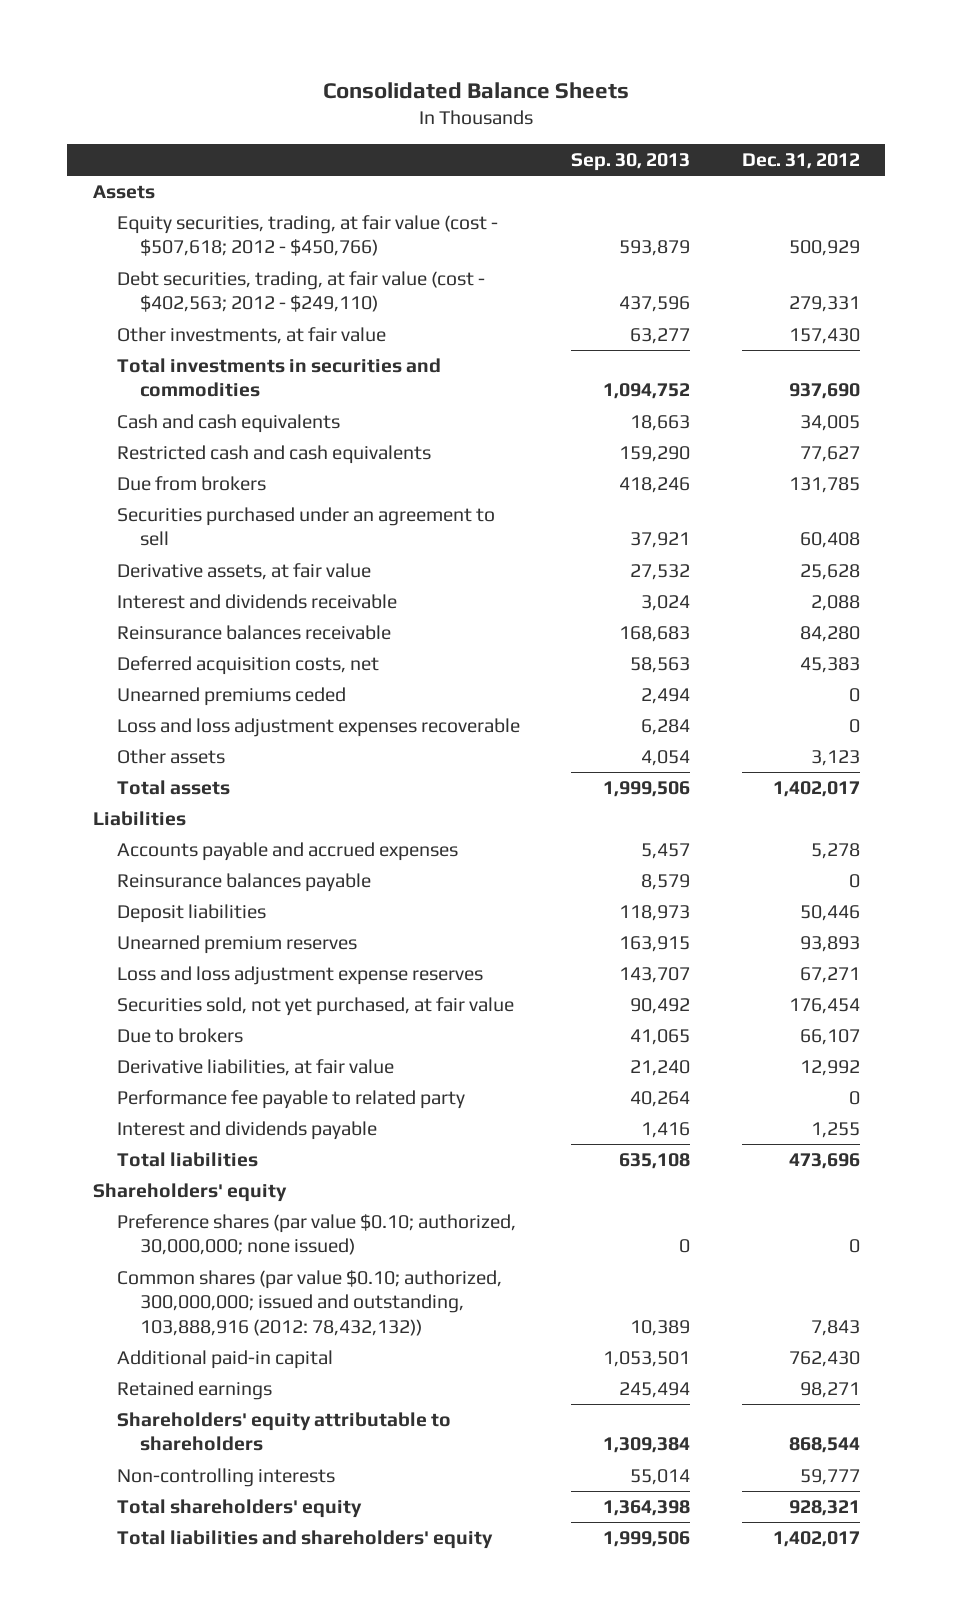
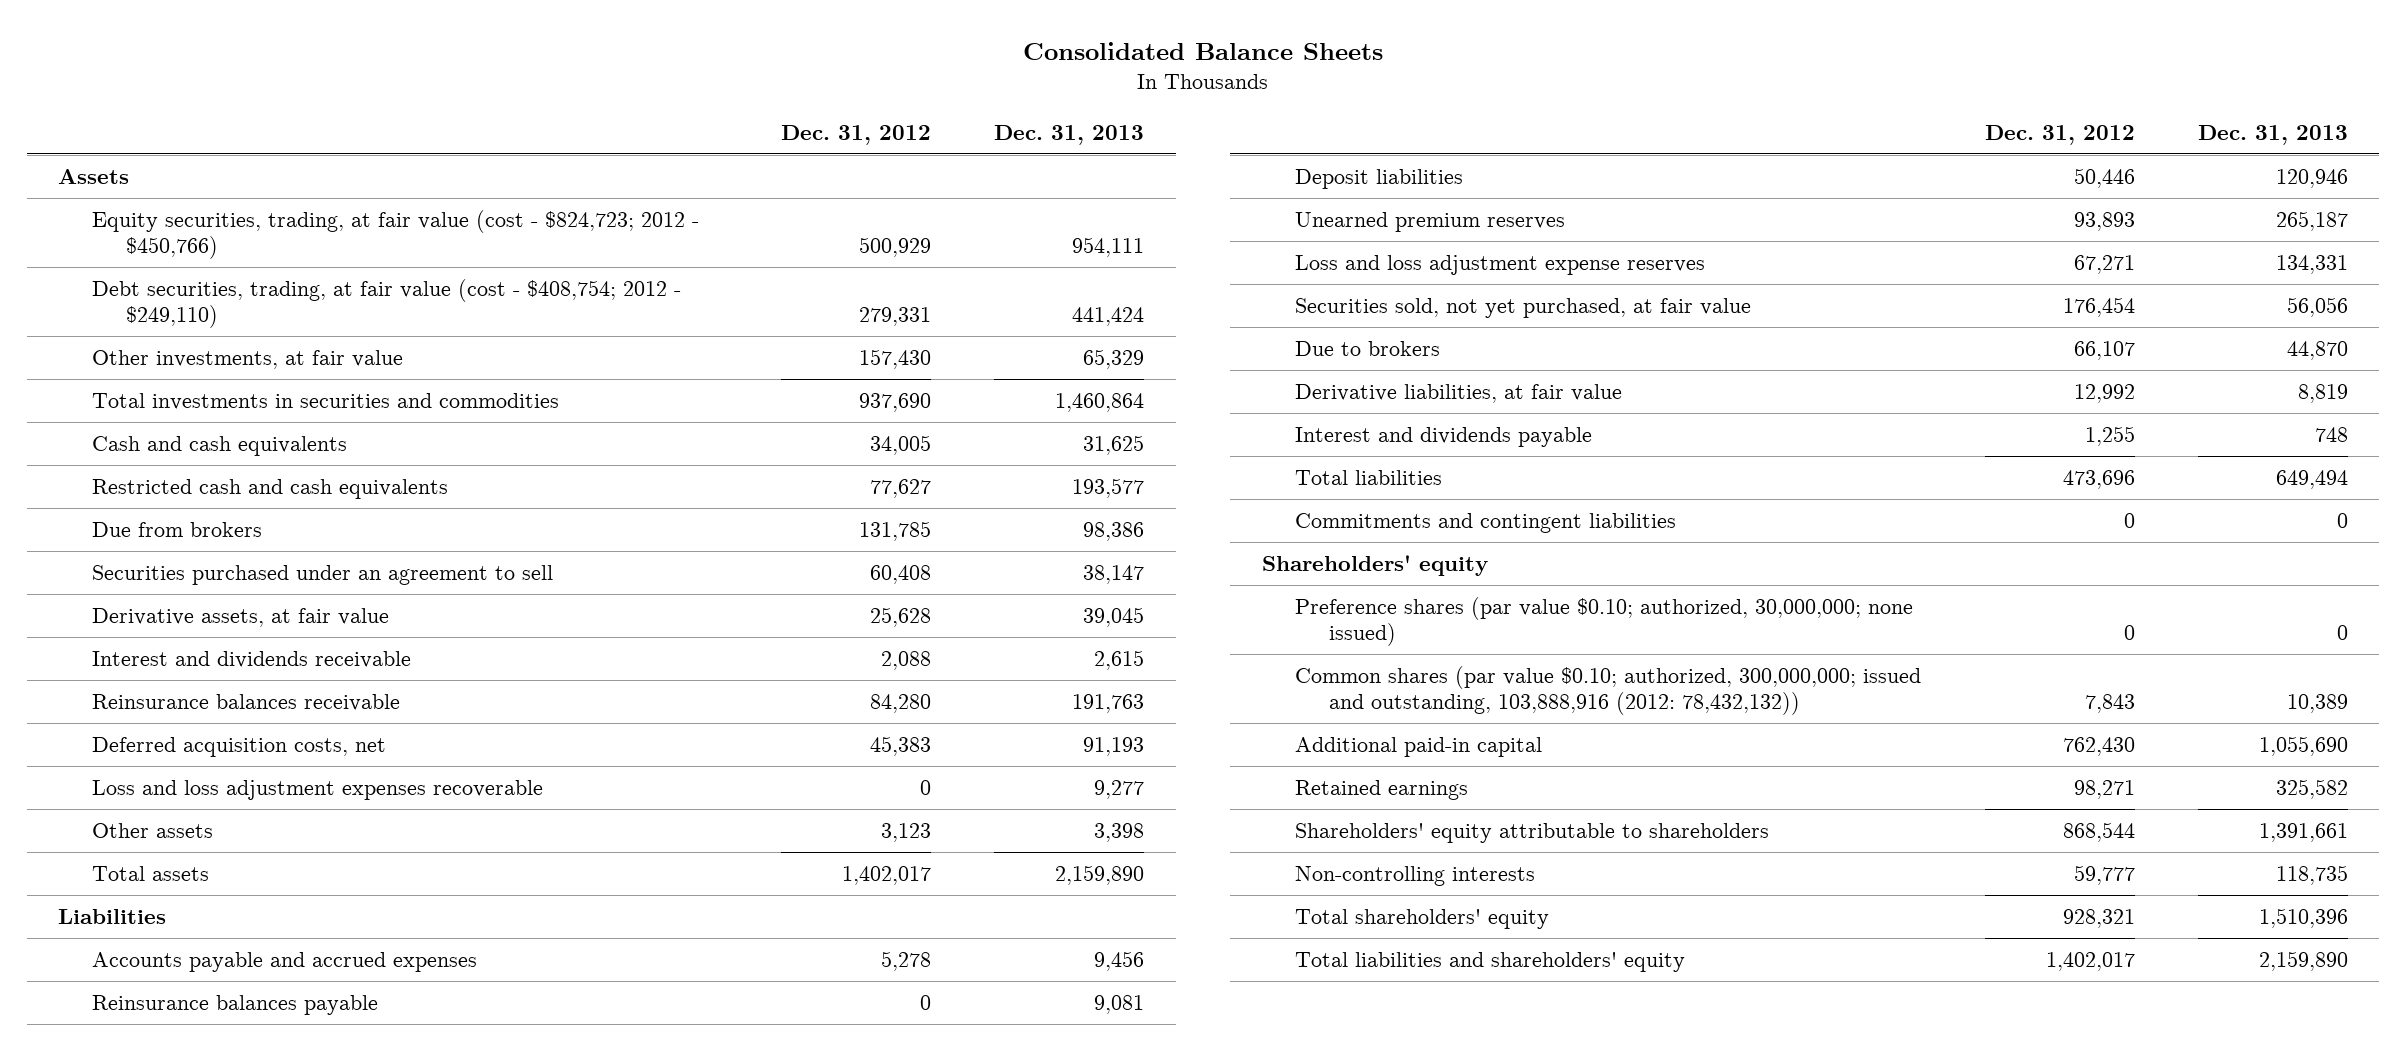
- | Sep. 30, 2013 | Dec. 31, 2012
+ | Dec. 31, 2012 | Dec. 31, 2013
- Equity securities, trading, at fair value (cost - $507,618; 2012 - $450,766) | 593,879 | 500,929
- Debt securities, trading, at fair value (cost - $402,563; 2012 - $249,110) | 437,596 | 279,331
+ Equity securities, trading, at fair value (cost - $824,723; 2012 - $450,766) | 500,929 | 954,111
+ Debt securities, trading, at fair value (cost - $408,754; 2012 - $249,110) | 279,331 | 441,424
- Unearned premiums ceded | 2,494 | 0
- Performance fee payable to related party | 40,264 | 0
+ Commitments and contingent liabilities | 0 | 0

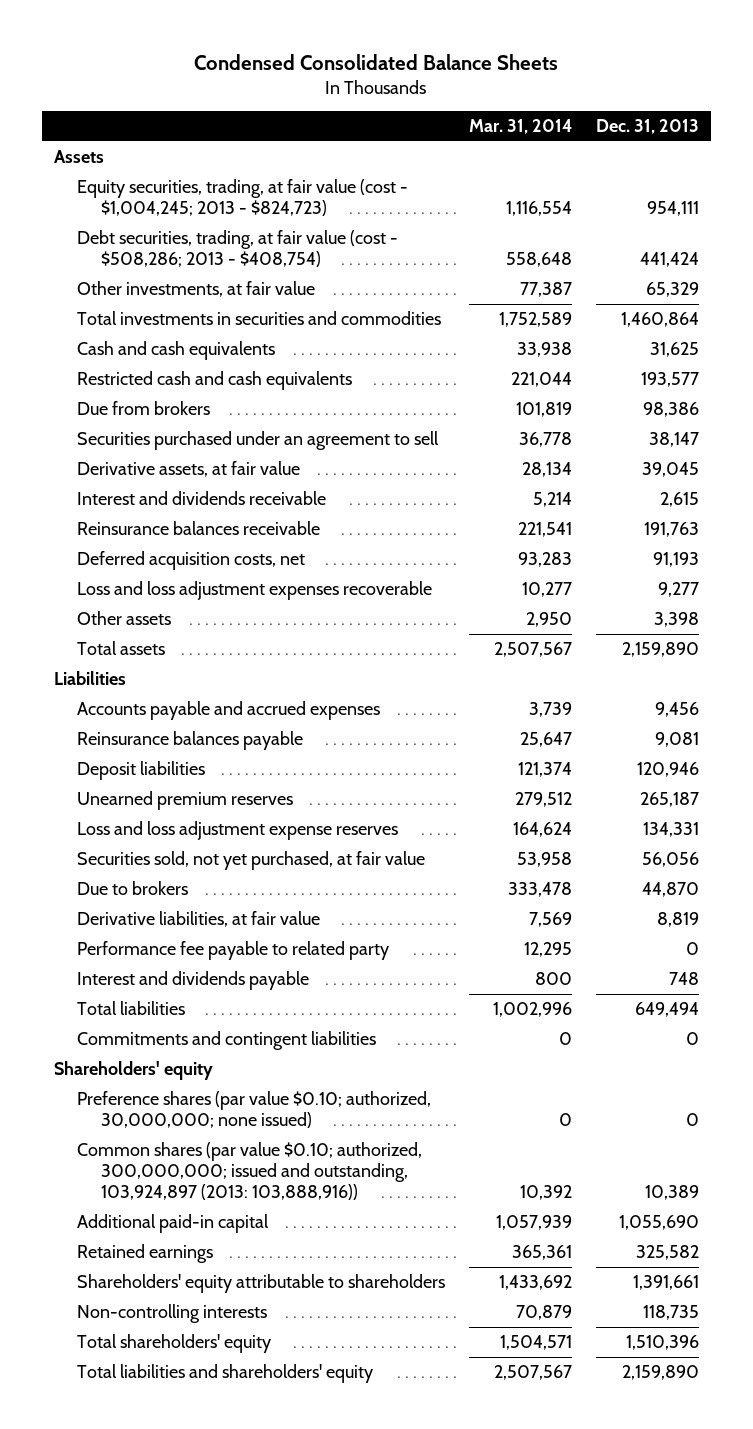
- Consolidated Balance Sheets
+ Condensed Consolidated Balance Sheets
- | Dec. 31, 2012 | Dec. 31, 2013
+ | Mar. 31, 2014 | Dec. 31, 2013
- Equity securities, trading, at fair value (cost - $824,723; 2012 - $450,766) | 500,929 | 954,111
- Debt securities, trading, at fair value (cost - $408,754; 2012 - $249,110) | 279,331 | 441,424
+ Equity securities, trading, at fair value (cost - $1,004,245; 2013 - $824,723) | 1,116,554 | 954,111
+ Debt securities, trading, at fair value (cost - $508,286; 2013 - $408,754) | 558,648 | 441,424
+ Performance fee payable to related party | 12,295 | 0
- Common shares (par value $0.10; authorized, 300,000,000; issued and outstanding, 103,888,916 (2012: 78,432,132)) | 7,843 | 10,389
+ Common shares (par value $0.10; authorized, 300,000,000; issued and outstanding, 103,924,897 (2013: 103,888,916)) | 10,392 | 10,389

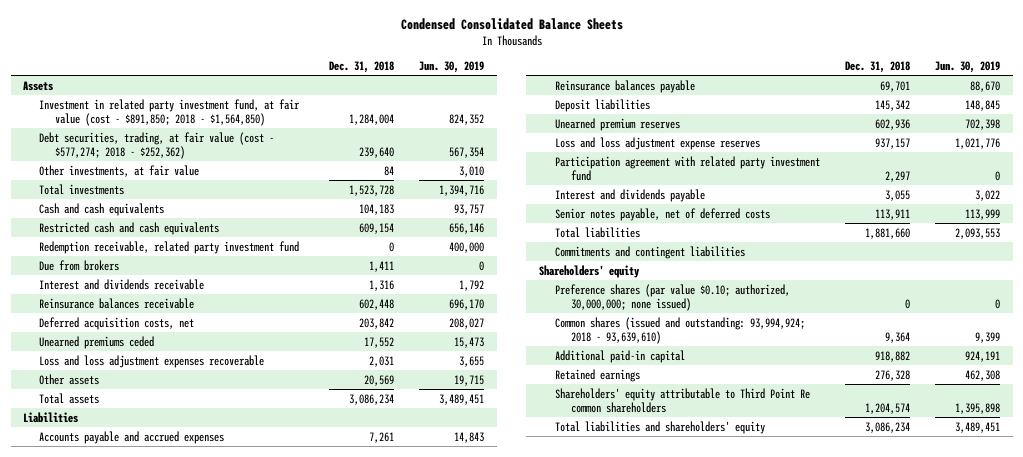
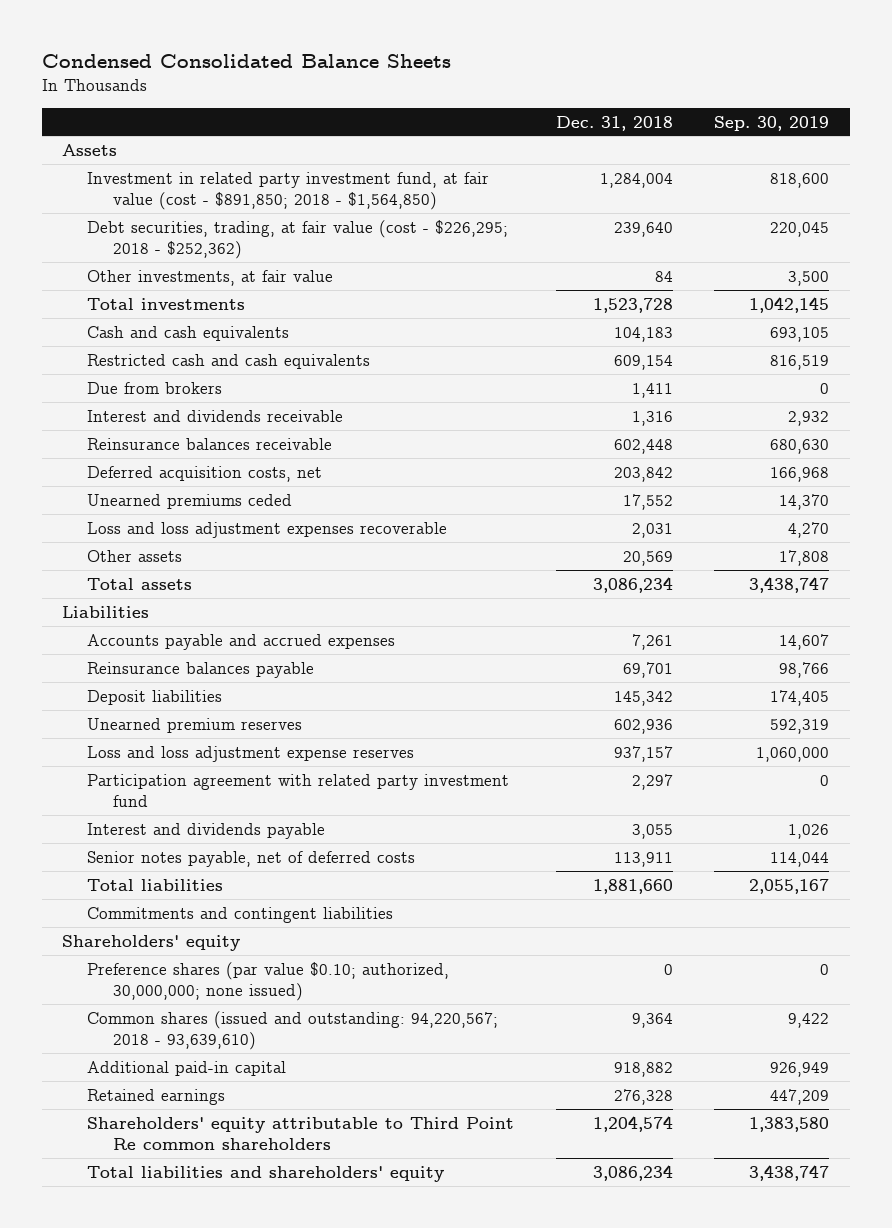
- | Dec. 31, 2018 | Jun. 30, 2019
+ | Dec. 31, 2018 | Sep. 30, 2019
- Debt securities, trading, at fair value (cost - $577,274; 2018 - $252,362) | 239,640 | 567,354
+ Debt securities, trading, at fair value (cost - $226,295; 2018 - $252,362) | 239,640 | 220,045
- Redemption receivable, related party investment fund | 0 | 400,000
- Common shares (issued and outstanding: 93,994,924; 2018 - 93,639,610) | 9,364 | 9,399
+ Common shares (issued and outstanding: 94,220,567; 2018 - 93,639,610) | 9,364 | 9,422

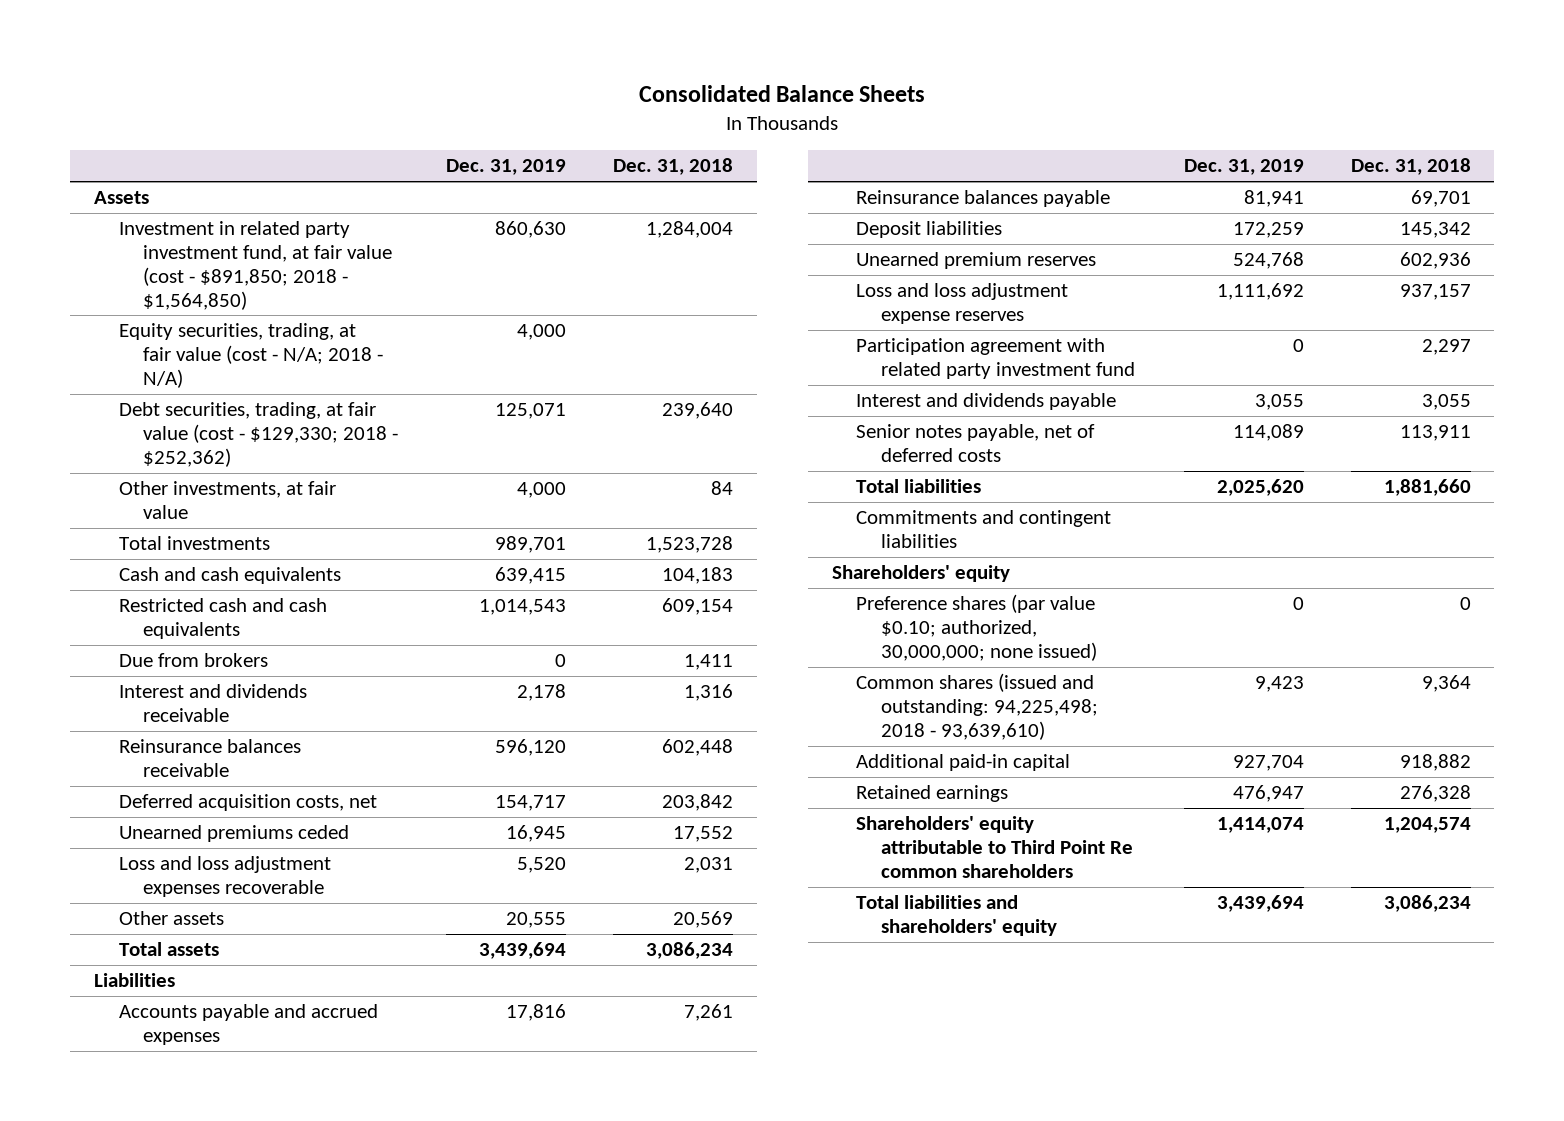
- Condensed Consolidated Balance Sheets
+ Consolidated Balance Sheets
- | Dec. 31, 2018 | Sep. 30, 2019
+ | Dec. 31, 2019 | Dec. 31, 2018
- Debt securities, trading, at fair value (cost - $226,295; 2018 - $252,362) | 239,640 | 220,045
+ Equity securities, trading, at fair value (cost - N/A; 2018 - N/A) | 4,000 |
+ Debt securities, trading, at fair value (cost - $129,330; 2018 - $252,362) | 125,071 | 239,640
- Common shares (issued and outstanding: 94,220,567; 2018 - 93,639,610) | 9,364 | 9,422
+ Common shares (issued and outstanding: 94,225,498; 2018 - 93,639,610) | 9,423 | 9,364

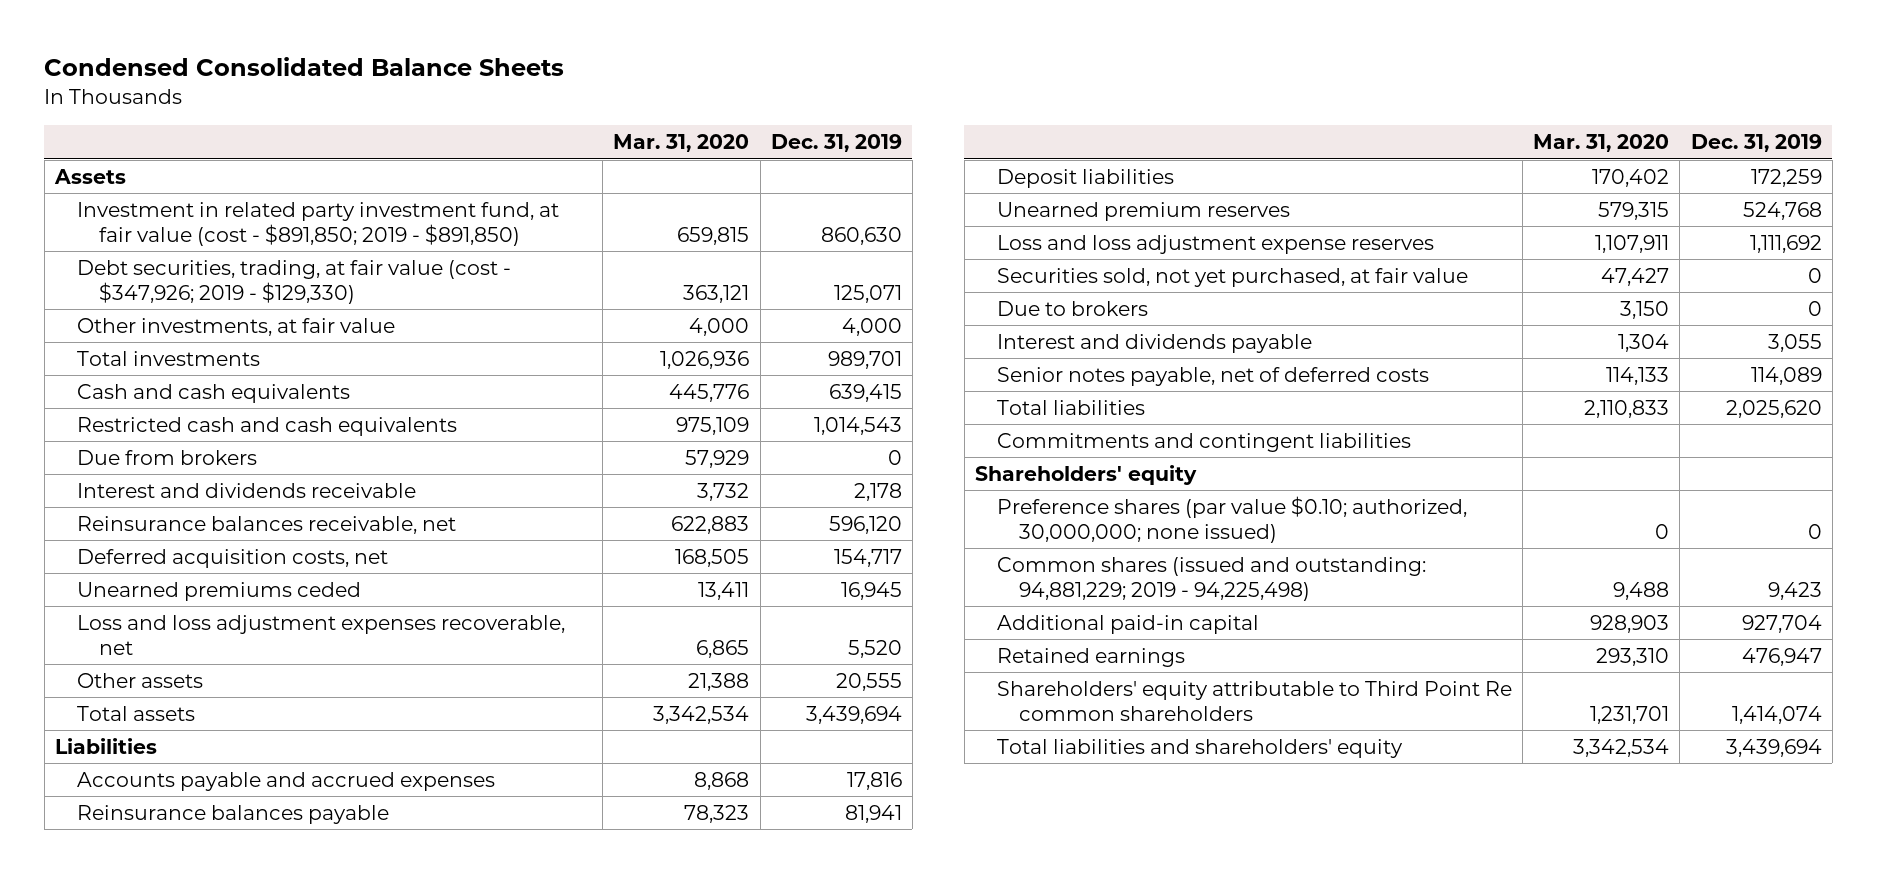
- Consolidated Balance Sheets
+ Condensed Consolidated Balance Sheets
- | Dec. 31, 2019 | Dec. 31, 2018
+ | Mar. 31, 2020 | Dec. 31, 2019
- Investment in related party investment fund, at fair value (cost - $891,850; 2018 - $1,564,850) | 860,630 | 1,284,004
- Equity securities, trading, at fair value (cost - N/A; 2018 - N/A) | 4,000 |
- Debt securities, trading, at fair value (cost - $129,330; 2018 - $252,362) | 125,071 | 239,640
+ Investment in related party investment fund, at fair value (cost - $891,850; 2019 - $891,850) | 659,815 | 860,630
+ Debt securities, trading, at fair value (cost - $347,926; 2019 - $129,330) | 363,121 | 125,071
- Reinsurance balances receivable | 596,120 | 602,448
+ Reinsurance balances receivable, net | 622,883 | 596,120
- Loss and loss adjustment expenses recoverable | 5,520 | 2,031
+ Loss and loss adjustment expenses recoverable, net | 6,865 | 5,520
- Participation agreement with related party investment fund | 0 | 2,297
+ Securities sold, not yet purchased, at fair value | 47,427 | 0
+ Due to brokers | 3,150 | 0
- Common shares (issued and outstanding: 94,225,498; 2018 - 93,639,610) | 9,423 | 9,364
+ Common shares (issued and outstanding: 94,881,229; 2019 - 94,225,498) | 9,488 | 9,423

